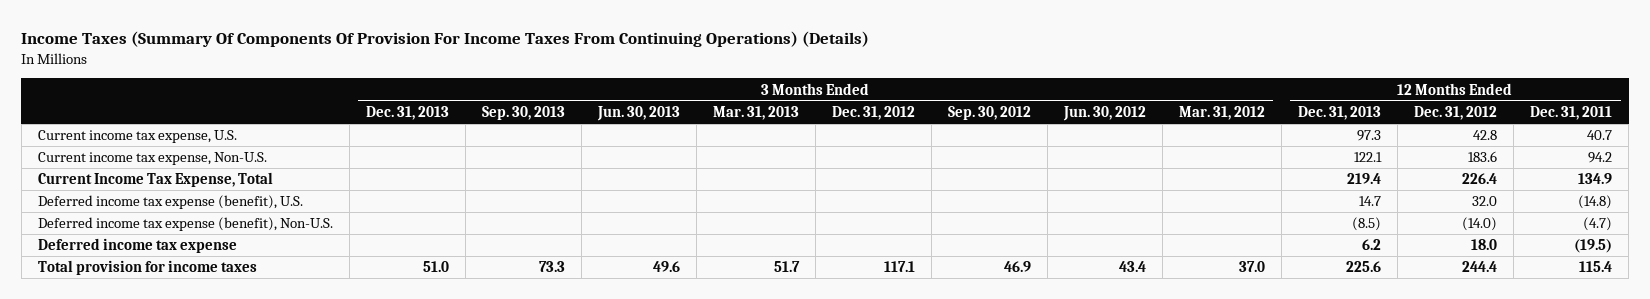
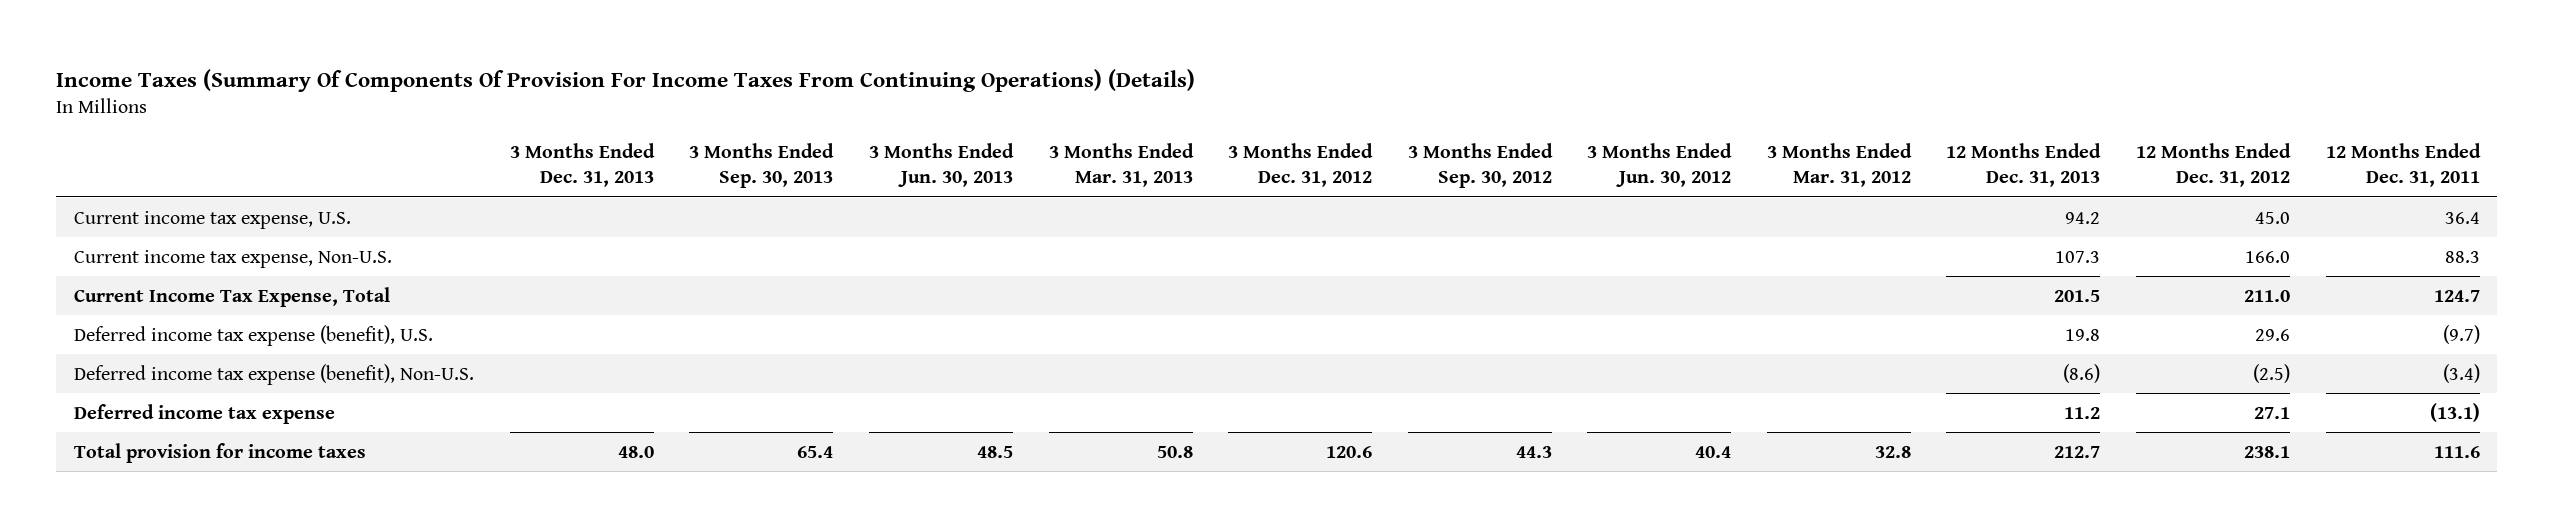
- Current income tax expense, U.S. | | | | | | | | | 97.3 | 42.8 | 40.7
- Current income tax expense, Non-U.S. | | | | | | | | | 122.1 | 183.6 | 94.2
- Current Income Tax Expense, Total | | | | | | | | | 219.4 | 226.4 | 134.9
- Deferred income tax expense (benefit), U.S. | | | | | | | | | 14.7 | 32.0 | (14.8)
- Deferred income tax expense (benefit), Non-U.S. | | | | | | | | | (8.5) | (14.0) | (4.7)
- Deferred income tax expense | | | | | | | | | 6.2 | 18.0 | (19.5)
- Total provision for income taxes | 51.0 | 73.3 | 49.6 | 51.7 | 117.1 | 46.9 | 43.4 | 37.0 | 225.6 | 244.4 | 115.4
+ Current income tax expense, U.S. | | | | | | | | | 94.2 | 45.0 | 36.4
+ Current income tax expense, Non-U.S. | | | | | | | | | 107.3 | 166.0 | 88.3
+ Current Income Tax Expense, Total | | | | | | | | | 201.5 | 211.0 | 124.7
+ Deferred income tax expense (benefit), U.S. | | | | | | | | | 19.8 | 29.6 | (9.7)
+ Deferred income tax expense (benefit), Non-U.S. | | | | | | | | | (8.6) | (2.5) | (3.4)
+ Deferred income tax expense | | | | | | | | | 11.2 | 27.1 | (13.1)
+ Total provision for income taxes | 48.0 | 65.4 | 48.5 | 50.8 | 120.6 | 44.3 | 40.4 | 32.8 | 212.7 | 238.1 | 111.6

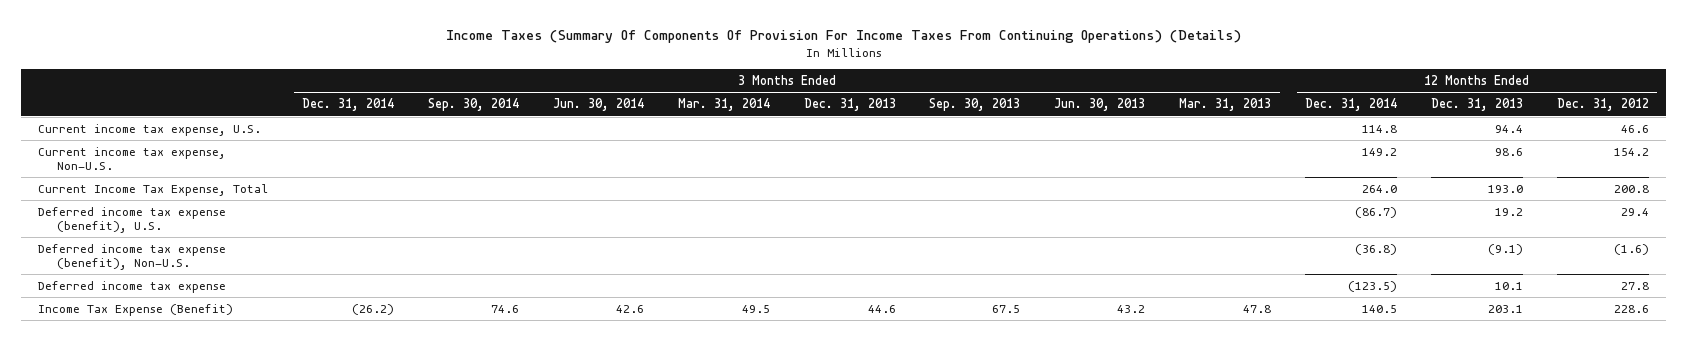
- | 3 Months Ended Dec. 31, 2013 | 3 Months Ended Sep. 30, 2013 | 3 Months Ended Jun. 30, 2013 | 3 Months Ended Mar. 31, 2013 | 3 Months Ended Dec. 31, 2012 | 3 Months Ended Sep. 30, 2012 | 3 Months Ended Jun. 30, 2012 | 3 Months Ended Mar. 31, 2012 | 12 Months Ended Dec. 31, 2013 | 12 Months Ended Dec. 31, 2012 | 12 Months Ended Dec. 31, 2011
+ | 3 Months Ended Dec. 31, 2014 | 3 Months Ended Sep. 30, 2014 | 3 Months Ended Jun. 30, 2014 | 3 Months Ended Mar. 31, 2014 | 3 Months Ended Dec. 31, 2013 | 3 Months Ended Sep. 30, 2013 | 3 Months Ended Jun. 30, 2013 | 3 Months Ended Mar. 31, 2013 | 12 Months Ended Dec. 31, 2014 | 12 Months Ended Dec. 31, 2013 | 12 Months Ended Dec. 31, 2012
- Current income tax expense, U.S. | | | | | | | | | 94.2 | 45.0 | 36.4
- Current income tax expense, Non-U.S. | | | | | | | | | 107.3 | 166.0 | 88.3
- Current Income Tax Expense, Total | | | | | | | | | 201.5 | 211.0 | 124.7
- Deferred income tax expense (benefit), U.S. | | | | | | | | | 19.8 | 29.6 | (9.7)
- Deferred income tax expense (benefit), Non-U.S. | | | | | | | | | (8.6) | (2.5) | (3.4)
- Deferred income tax expense | | | | | | | | | 11.2 | 27.1 | (13.1)
- Total provision for income taxes | 48.0 | 65.4 | 48.5 | 50.8 | 120.6 | 44.3 | 40.4 | 32.8 | 212.7 | 238.1 | 111.6
+ Current income tax expense, U.S. | | | | | | | | | 114.8 | 94.4 | 46.6
+ Current income tax expense, Non-U.S. | | | | | | | | | 149.2 | 98.6 | 154.2
+ Current Income Tax Expense, Total | | | | | | | | | 264.0 | 193.0 | 200.8
+ Deferred income tax expense (benefit), U.S. | | | | | | | | | (86.7) | 19.2 | 29.4
+ Deferred income tax expense (benefit), Non-U.S. | | | | | | | | | (36.8) | (9.1) | (1.6)
+ Deferred income tax expense | | | | | | | | | (123.5) | 10.1 | 27.8
+ Income Tax Expense (Benefit) | (26.2) | 74.6 | 42.6 | 49.5 | 44.6 | 67.5 | 43.2 | 47.8 | 140.5 | 203.1 | 228.6

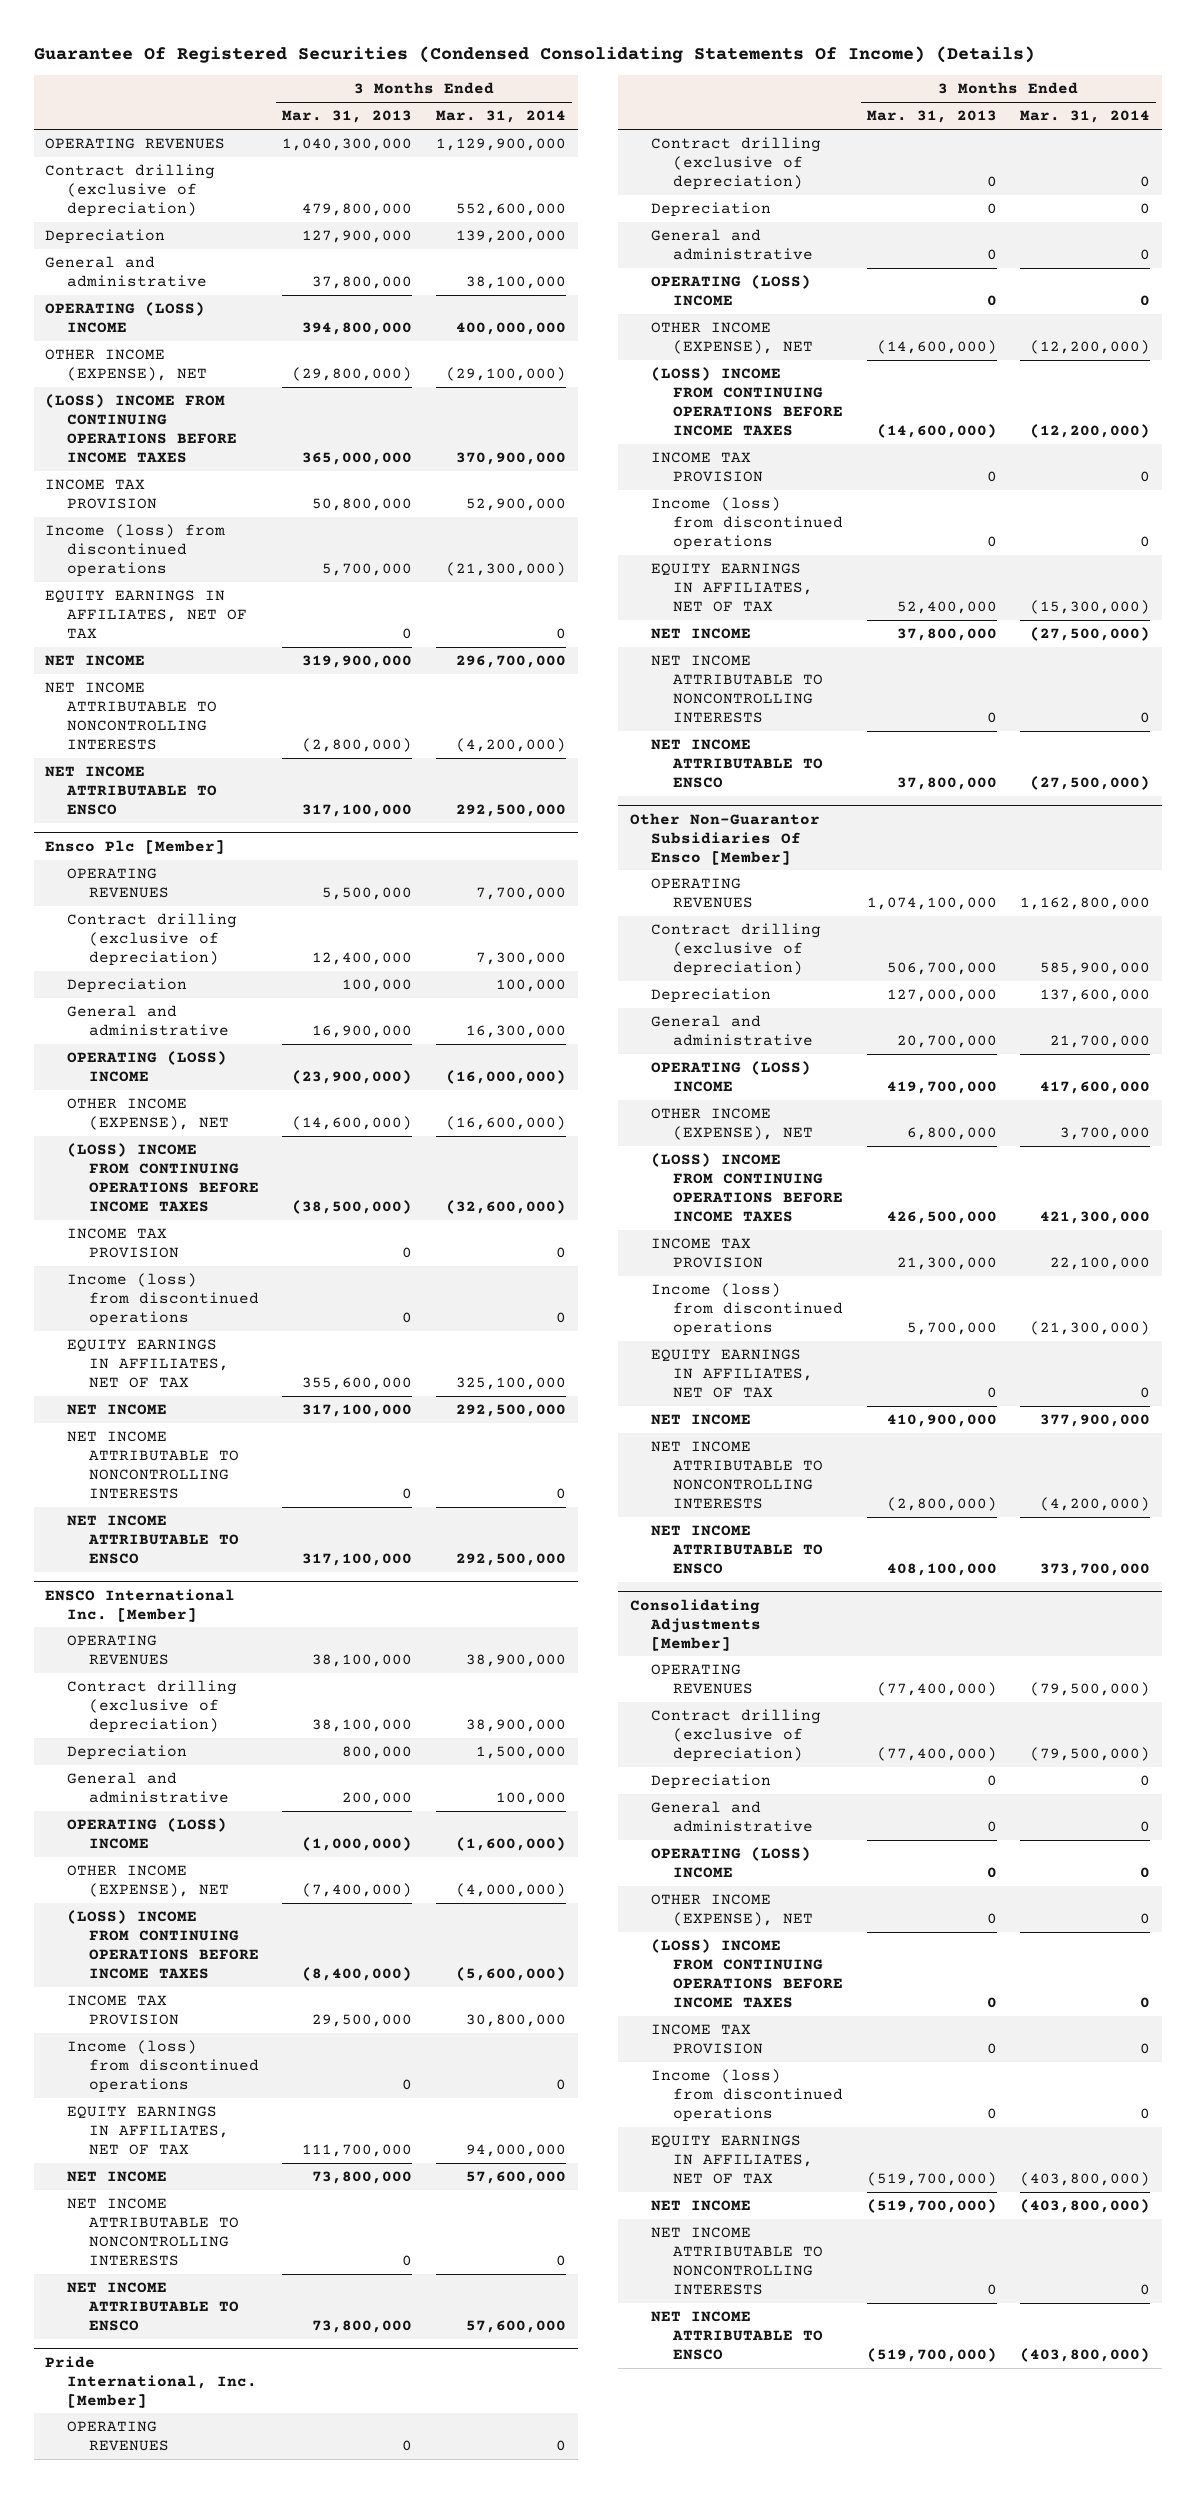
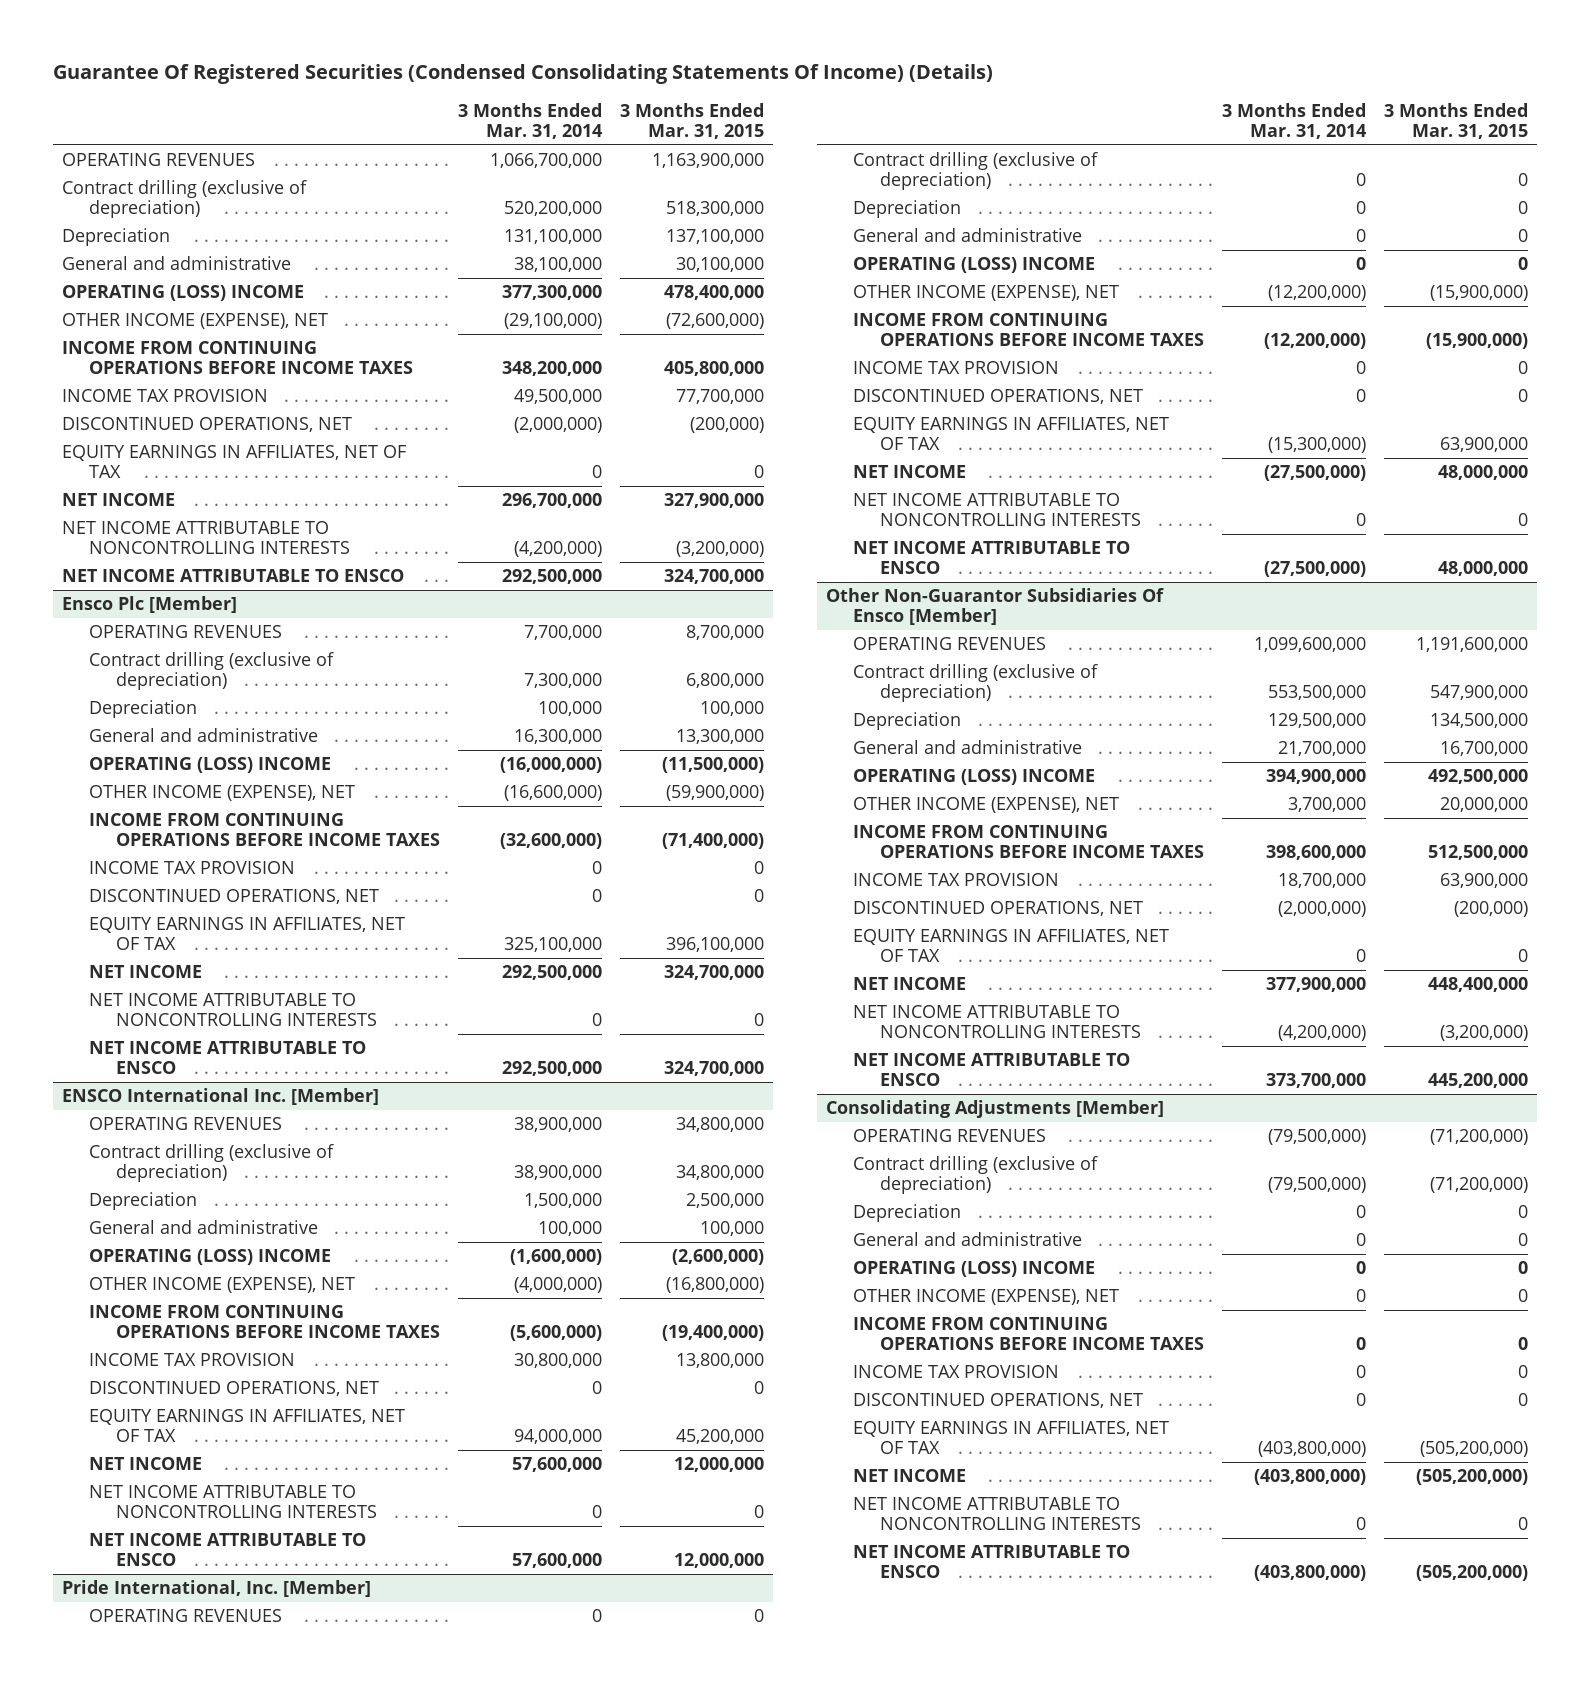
- | 3 Months Ended Mar. 31, 2013 | 3 Months Ended Mar. 31, 2014
+ | 3 Months Ended Mar. 31, 2014 | 3 Months Ended Mar. 31, 2015
- OPERATING REVENUES | 1,040,300,000 | 1,129,900,000
- Contract drilling (exclusive of depreciation) | 479,800,000 | 552,600,000
- Depreciation | 127,900,000 | 139,200,000
+ OPERATING REVENUES | 1,066,700,000 | 1,163,900,000
+ Contract drilling (exclusive of depreciation) | 520,200,000 | 518,300,000
+ Depreciation | 131,100,000 | 137,100,000
- OPERATING (LOSS) INCOME | 394,800,000 | 400,000,000
+ OPERATING (LOSS) INCOME | 377,300,000 | 478,400,000
- (LOSS) INCOME FROM CONTINUING OPERATIONS BEFORE INCOME TAXES | 365,000,000 | 370,900,000
- INCOME TAX PROVISION | 50,800,000 | 52,900,000
- Income (loss) from discontinued operations | 5,700,000 | (21,300,000)
+ INCOME FROM CONTINUING OPERATIONS BEFORE INCOME TAXES | 348,200,000 | 405,800,000
+ INCOME TAX PROVISION | 49,500,000 | 77,700,000
+ DISCONTINUED OPERATIONS, NET | (2,000,000) | (200,000)
@ Ensco Plc [Member]
- (LOSS) INCOME FROM CONTINUING OPERATIONS BEFORE INCOME TAXES | (38,500,000) | (32,600,000)
+ INCOME FROM CONTINUING OPERATIONS BEFORE INCOME TAXES | (32,600,000) | (71,400,000)
- Income (loss) from discontinued operations | 0 | 0
+ DISCONTINUED OPERATIONS, NET | 0 | 0
@ ENSCO International Inc. [Member]
- (LOSS) INCOME FROM CONTINUING OPERATIONS BEFORE INCOME TAXES | (8,400,000) | (5,600,000)
+ INCOME FROM CONTINUING OPERATIONS BEFORE INCOME TAXES | (5,600,000) | (19,400,000)
- Income (loss) from discontinued operations | 0 | 0
+ DISCONTINUED OPERATIONS, NET | 0 | 0
@ Pride International, Inc. [Member]
- (LOSS) INCOME FROM CONTINUING OPERATIONS BEFORE INCOME TAXES | (14,600,000) | (12,200,000)
+ INCOME FROM CONTINUING OPERATIONS BEFORE INCOME TAXES | (12,200,000) | (15,900,000)
- Income (loss) from discontinued operations | 0 | 0
+ DISCONTINUED OPERATIONS, NET | 0 | 0
@ Other Non-Guarantor Subsidiaries Of Ensco [Member]
- OPERATING REVENUES | 1,074,100,000 | 1,162,800,000
- Contract drilling (exclusive of depreciation) | 506,700,000 | 585,900,000
- Depreciation | 127,000,000 | 137,600,000
+ OPERATING REVENUES | 1,099,600,000 | 1,191,600,000
+ Contract drilling (exclusive of depreciation) | 553,500,000 | 547,900,000
+ Depreciation | 129,500,000 | 134,500,000
- OPERATING (LOSS) INCOME | 419,700,000 | 417,600,000
+ OPERATING (LOSS) INCOME | 394,900,000 | 492,500,000
- (LOSS) INCOME FROM CONTINUING OPERATIONS BEFORE INCOME TAXES | 426,500,000 | 421,300,000
- INCOME TAX PROVISION | 21,300,000 | 22,100,000
- Income (loss) from discontinued operations | 5,700,000 | (21,300,000)
+ INCOME FROM CONTINUING OPERATIONS BEFORE INCOME TAXES | 398,600,000 | 512,500,000
+ INCOME TAX PROVISION | 18,700,000 | 63,900,000
+ DISCONTINUED OPERATIONS, NET | (2,000,000) | (200,000)
@ Consolidating Adjustments [Member]
- (LOSS) INCOME FROM CONTINUING OPERATIONS BEFORE INCOME TAXES | 0 | 0
+ INCOME FROM CONTINUING OPERATIONS BEFORE INCOME TAXES | 0 | 0
- Income (loss) from discontinued operations | 0 | 0
+ DISCONTINUED OPERATIONS, NET | 0 | 0

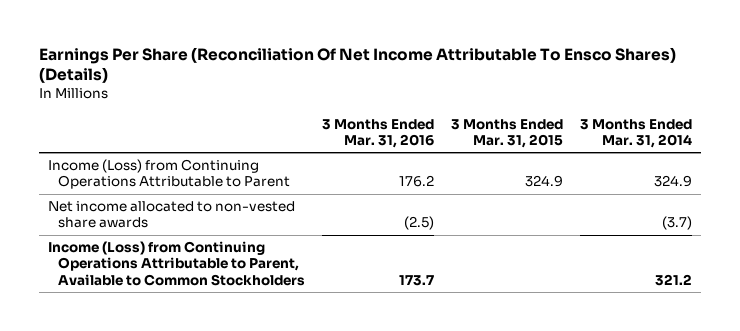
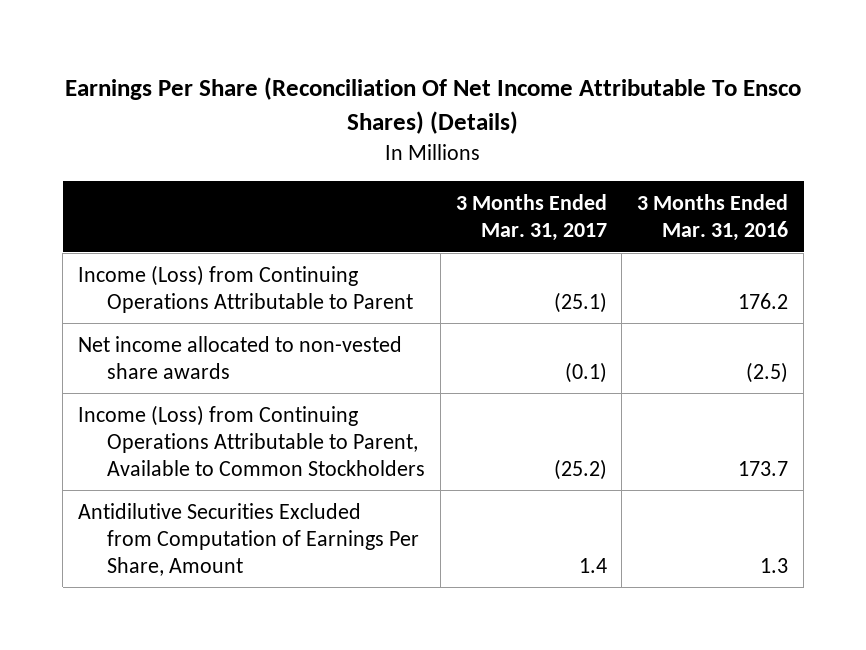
- | 3 Months Ended Mar. 31, 2016 | 3 Months Ended Mar. 31, 2015 | 3 Months Ended Mar. 31, 2014
+ | 3 Months Ended Mar. 31, 2017 | 3 Months Ended Mar. 31, 2016
+ Antidilutive Securities Excluded from Computation of Earnings Per Share, Amount | 1.4 | 1.3

